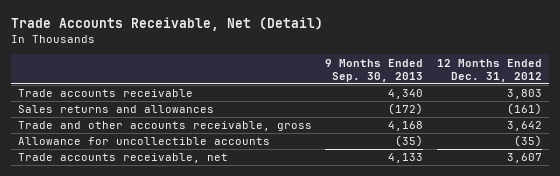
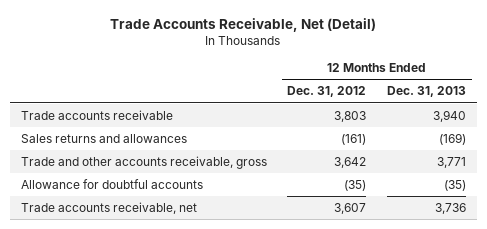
- | 9 Months Ended Sep. 30, 2013 | 12 Months Ended Dec. 31, 2012
+ | 12 Months Ended Dec. 31, 2012 | 12 Months Ended Dec. 31, 2013
- Allowance for uncollectible accounts | (35) | (35)
+ Allowance for doubtful accounts | (35) | (35)

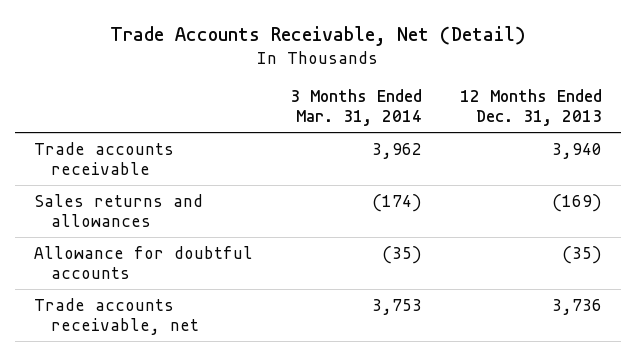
- | 12 Months Ended Dec. 31, 2012 | 12 Months Ended Dec. 31, 2013
+ | 3 Months Ended Mar. 31, 2014 | 12 Months Ended Dec. 31, 2013
- Trade and other accounts receivable, gross | 3,642 | 3,771

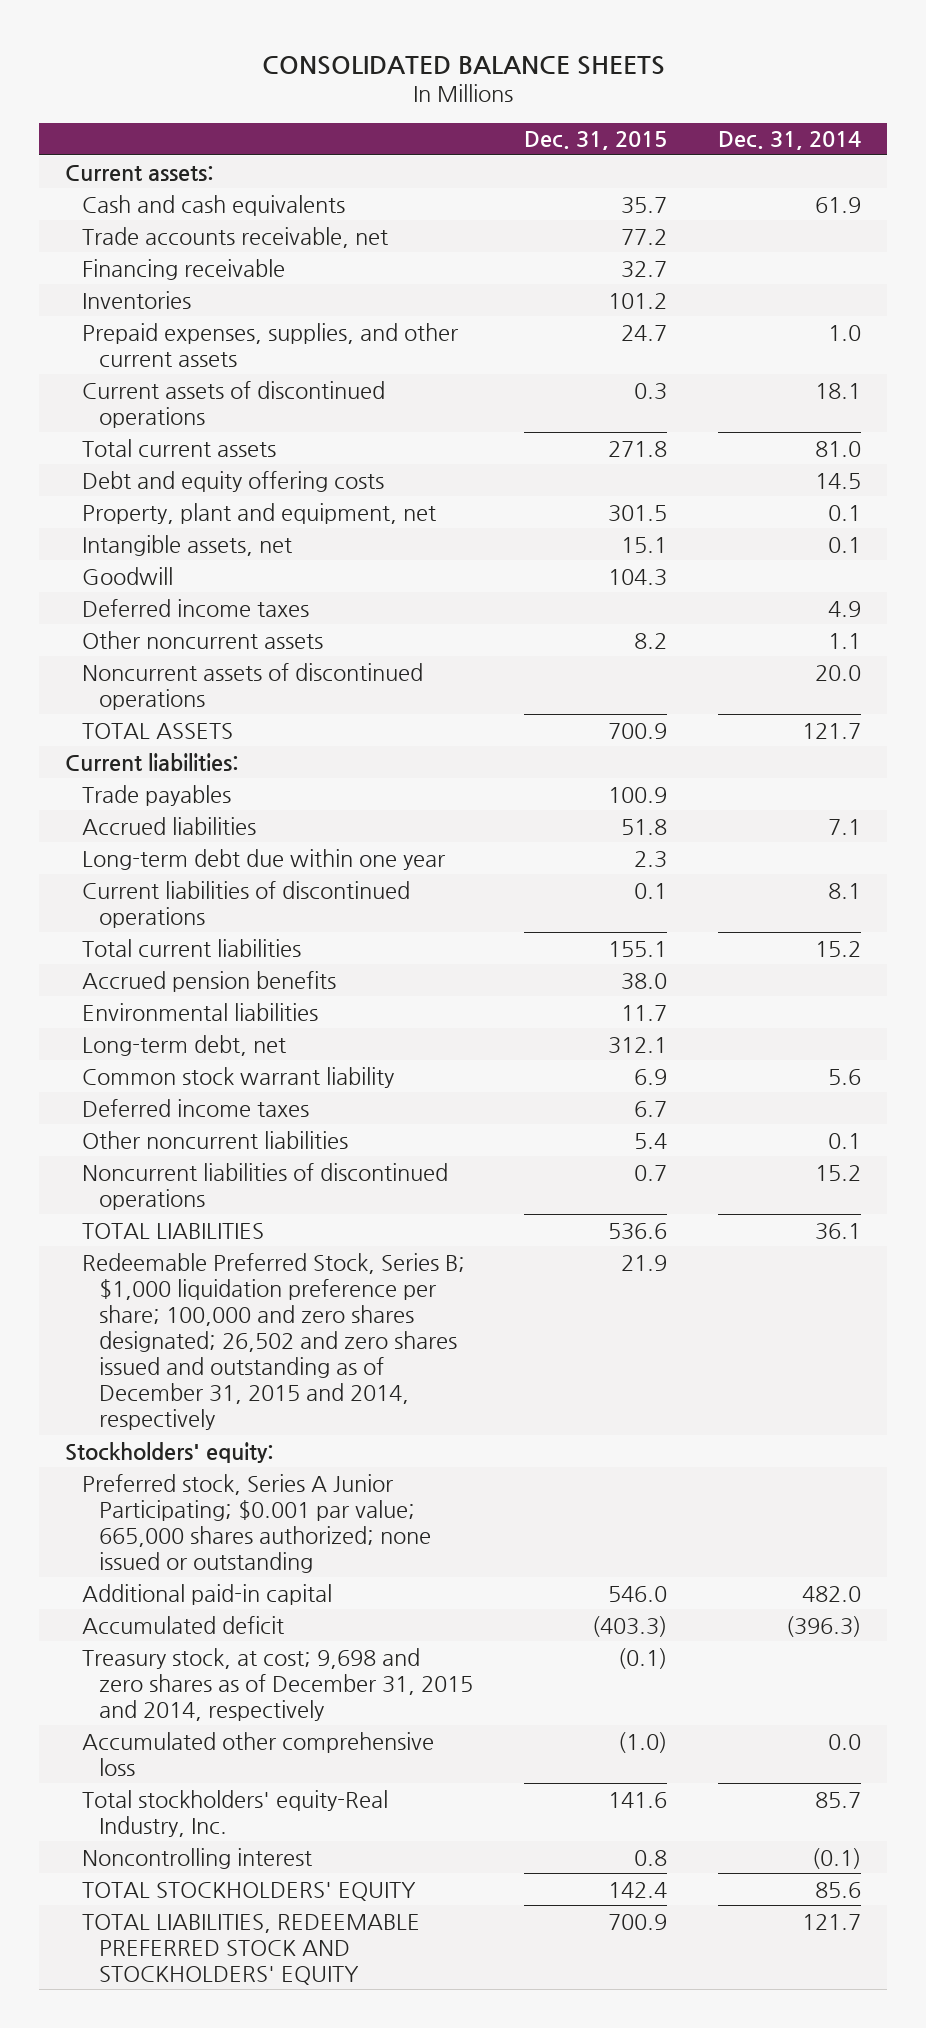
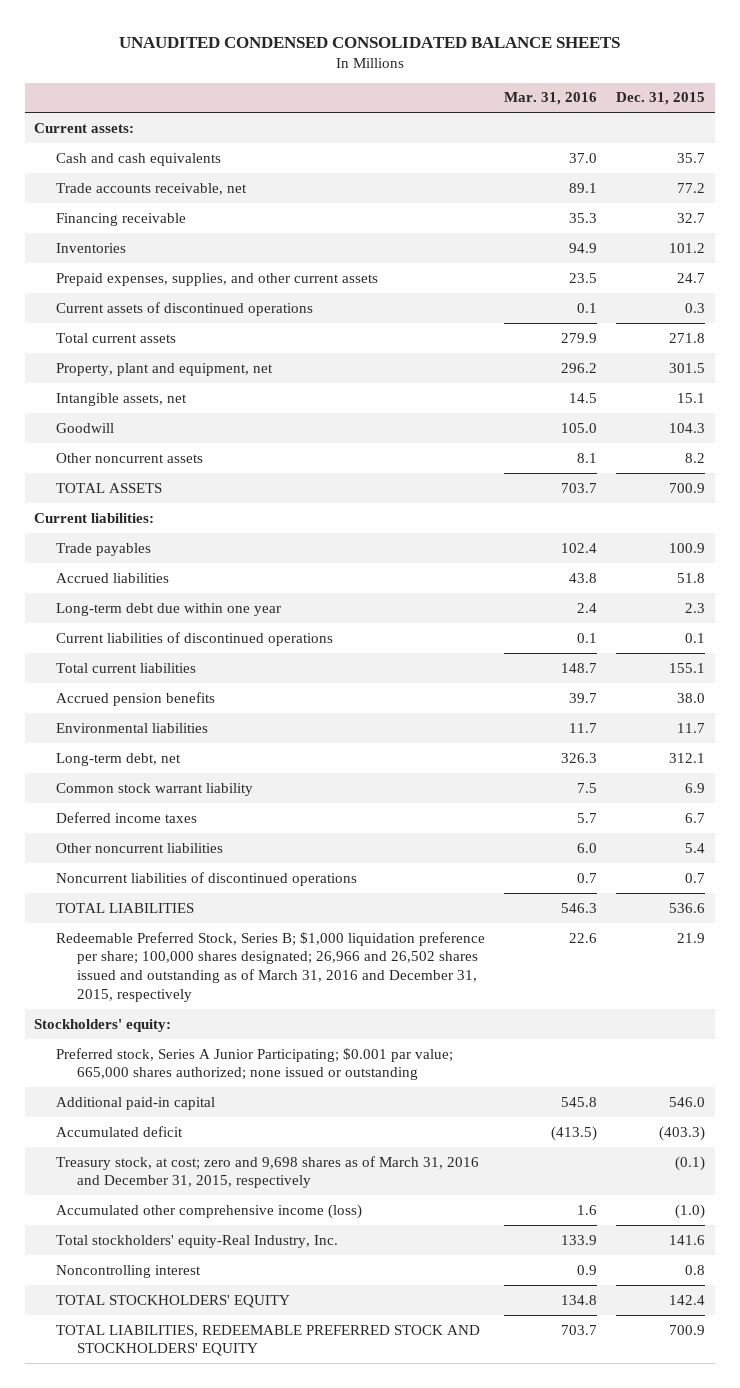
- CONSOLIDATED BALANCE SHEETS
+ UNAUDITED CONDENSED CONSOLIDATED BALANCE SHEETS
- | Dec. 31, 2015 | Dec. 31, 2014
+ | Mar. 31, 2016 | Dec. 31, 2015
- Debt and equity offering costs | | 14.5
- Deferred income taxes | | 4.9
- Noncurrent assets of discontinued operations | | 20.0
- Redeemable Preferred Stock, Series B; $1,000 liquidation preference per share; 100,000 and zero shares designated; 26,502 and zero shares issued and outstanding as of December 31, 2015 and 2014, respectively | 21.9 |
+ Redeemable Preferred Stock, Series B; $1,000 liquidation preference per share; 100,000 shares designated; 26,966 and 26,502 shares issued and outstanding as of March 31, 2016 and December 31, 2015, respectively | 22.6 | 21.9
- Treasury stock, at cost; 9,698 and zero shares as of December 31, 2015 and 2014, respectively | (0.1) |
- Accumulated other comprehensive loss | (1.0) | 0.0
+ Treasury stock, at cost; zero and 9,698 shares as of March 31, 2016 and December 31, 2015, respectively | | (0.1)
+ Accumulated other comprehensive income (loss) | 1.6 | (1.0)

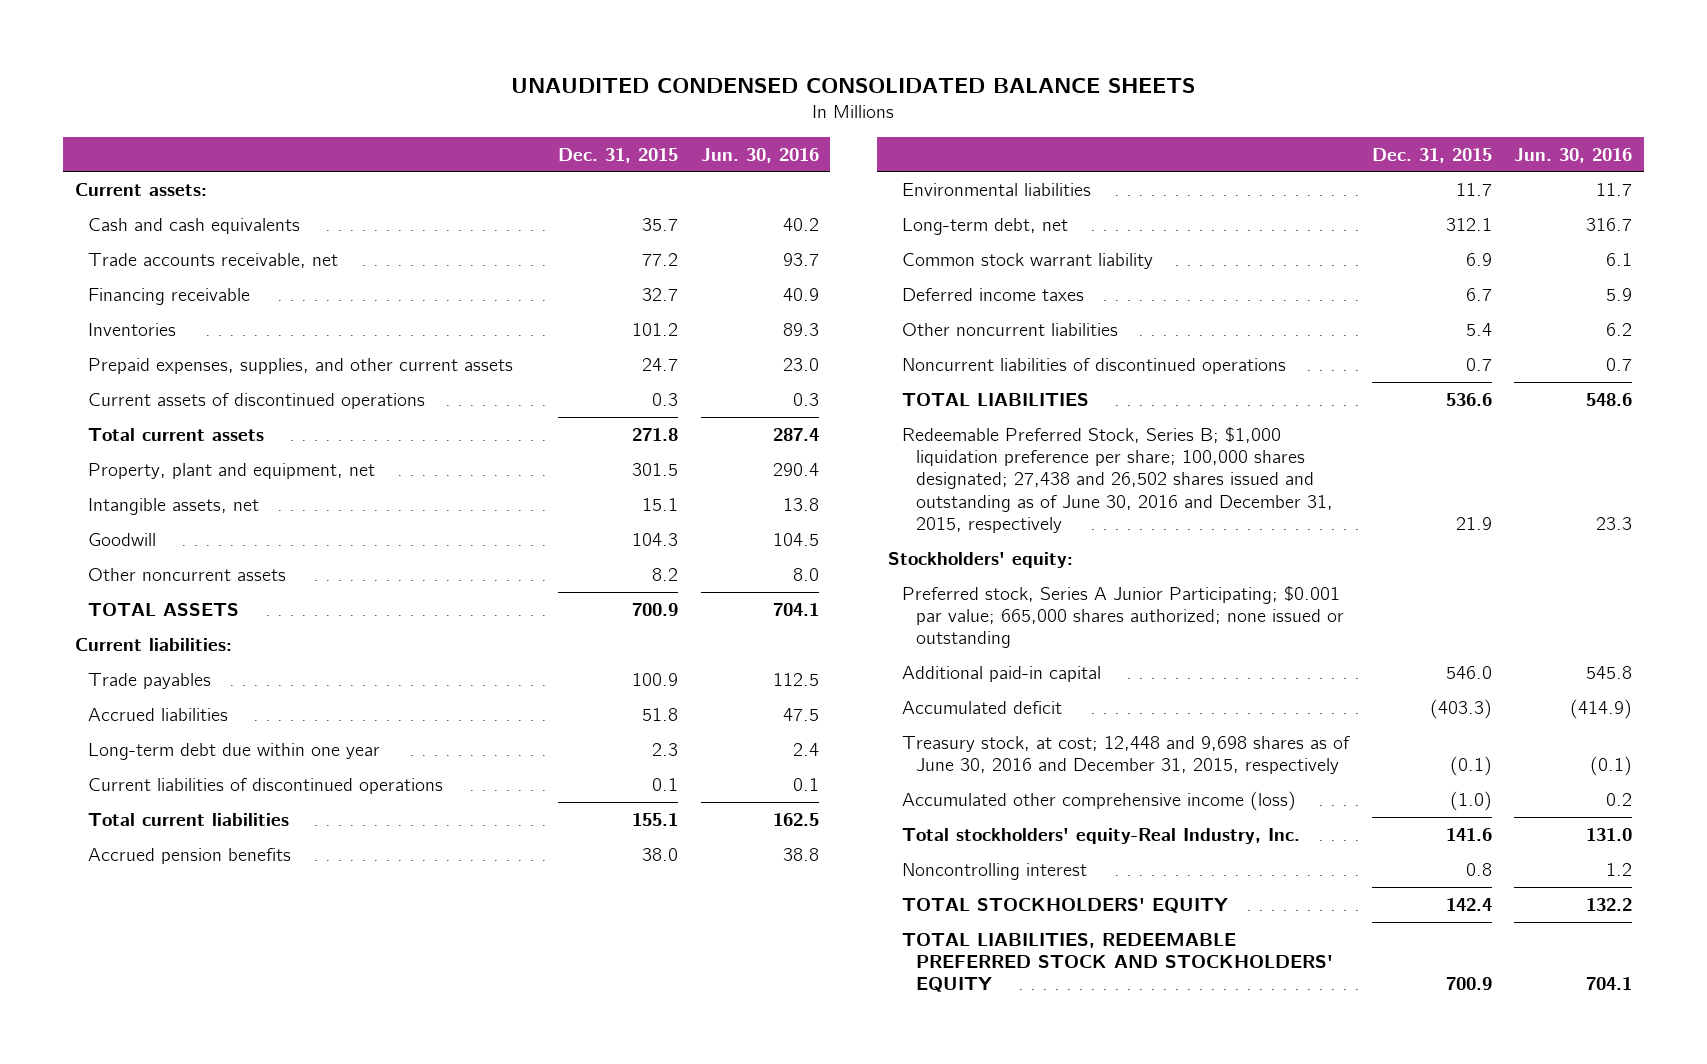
- | Mar. 31, 2016 | Dec. 31, 2015
+ | Dec. 31, 2015 | Jun. 30, 2016
- Redeemable Preferred Stock, Series B; $1,000 liquidation preference per share; 100,000 shares designated; 26,966 and 26,502 shares issued and outstanding as of March 31, 2016 and December 31, 2015, respectively | 22.6 | 21.9
+ Redeemable Preferred Stock, Series B; $1,000 liquidation preference per share; 100,000 shares designated; 27,438 and 26,502 shares issued and outstanding as of June 30, 2016 and December 31, 2015, respectively | 21.9 | 23.3
- Treasury stock, at cost; zero and 9,698 shares as of March 31, 2016 and December 31, 2015, respectively | | (0.1)
+ Treasury stock, at cost; 12,448 and 9,698 shares as of June 30, 2016 and December 31, 2015, respectively | (0.1) | (0.1)

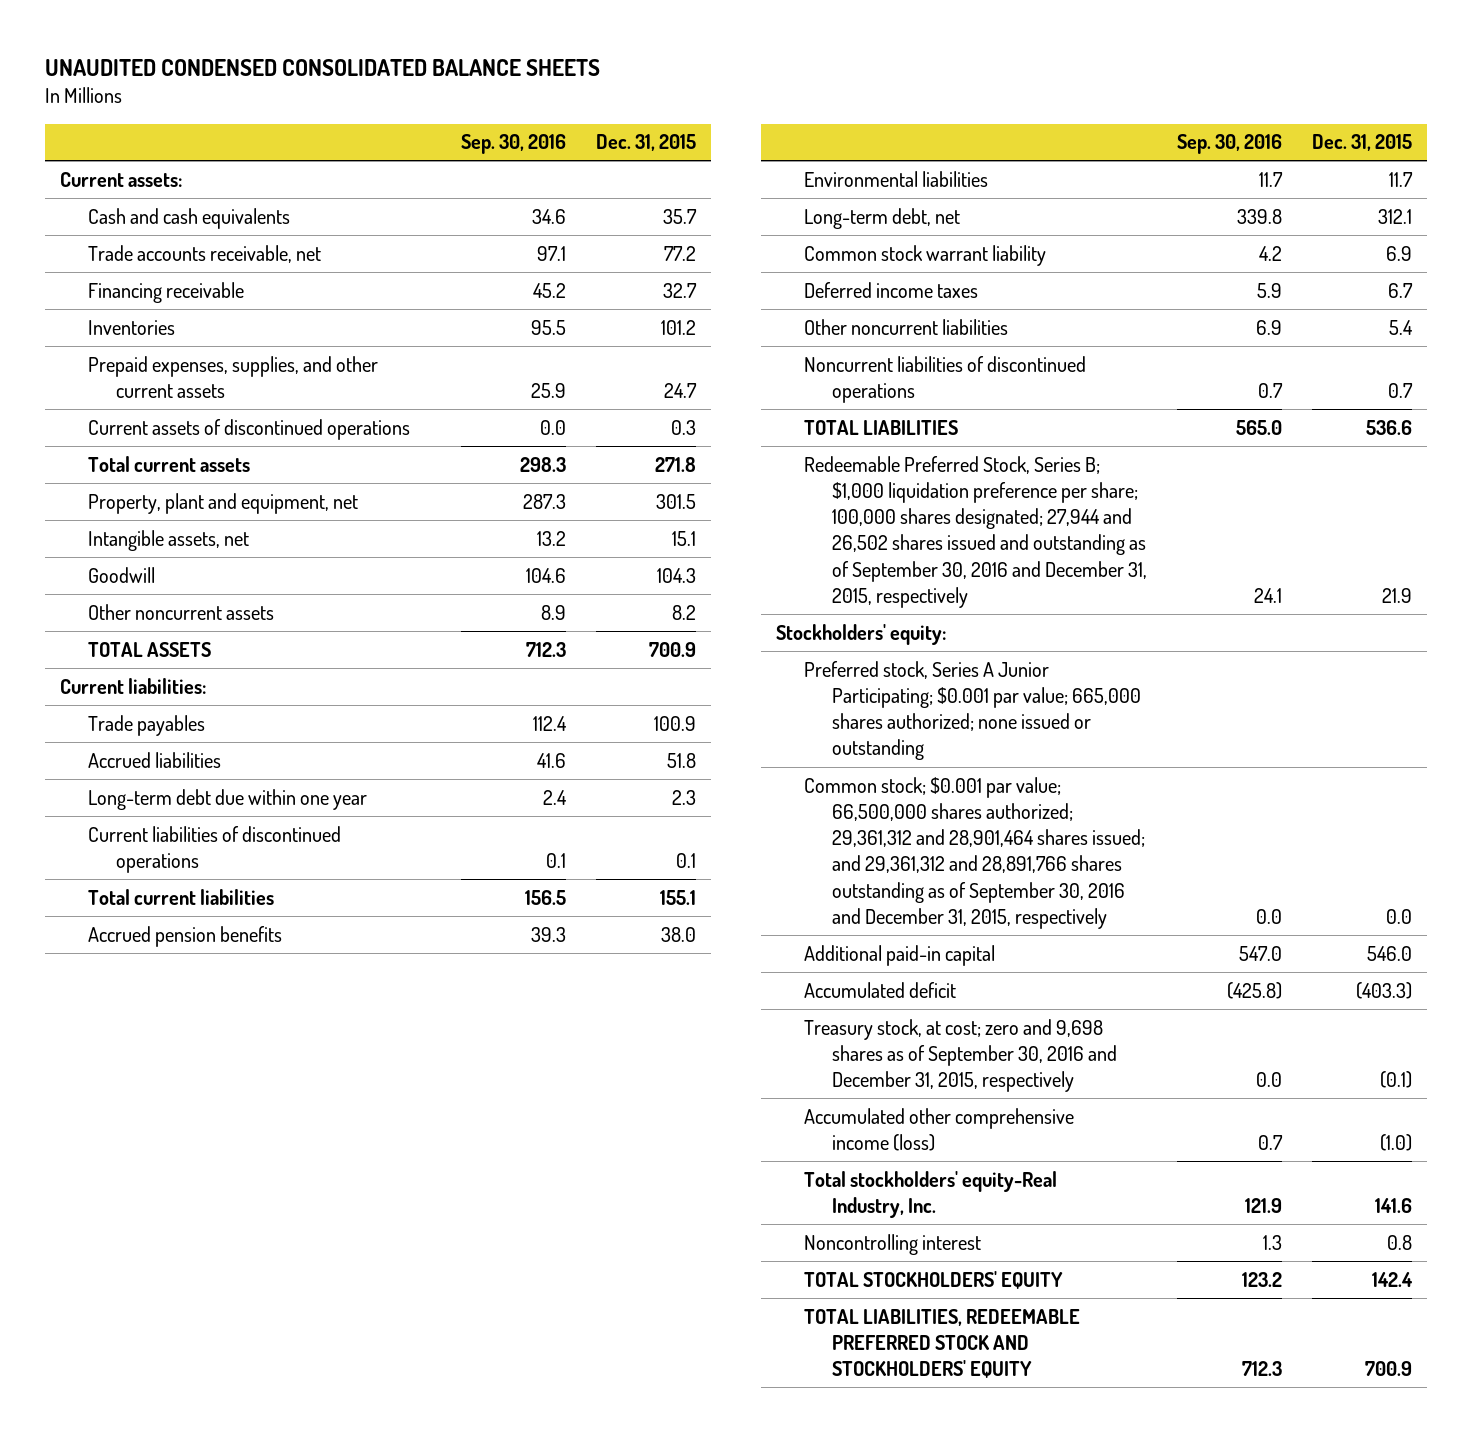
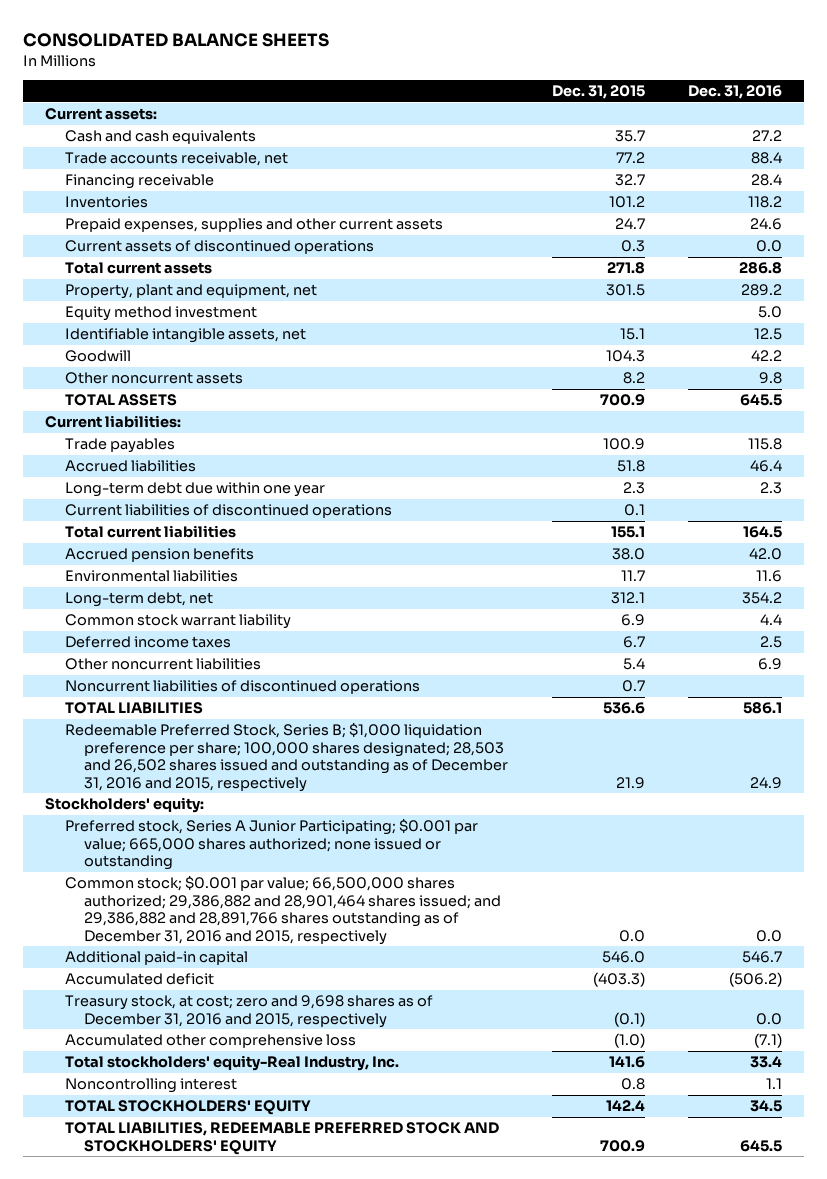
- UNAUDITED CONDENSED CONSOLIDATED BALANCE SHEETS
+ CONSOLIDATED BALANCE SHEETS
- | Sep. 30, 2016 | Dec. 31, 2015
+ | Dec. 31, 2015 | Dec. 31, 2016
- Prepaid expenses, supplies, and other current assets | 25.9 | 24.7
+ Prepaid expenses, supplies and other current assets | 24.7 | 24.6
- Intangible assets, net | 13.2 | 15.1
+ Equity method investment | | 5.0
+ Identifiable intangible assets, net | 15.1 | 12.5
- Redeemable Preferred Stock, Series B; $1,000 liquidation preference per share; 100,000 shares designated; 27,944 and 26,502 shares issued and outstanding as of September 30, 2016 and December 31, 2015, respectively | 24.1 | 21.9
+ Redeemable Preferred Stock, Series B; $1,000 liquidation preference per share; 100,000 shares designated; 28,503 and 26,502 shares issued and outstanding as of December 31, 2016 and 2015, respectively | 21.9 | 24.9
- Common stock; $0.001 par value; 66,500,000 shares authorized; 29,361,312 and 28,901,464 shares issued; and 29,361,312 and 28,891,766 shares outstanding as of September 30, 2016 and December 31, 2015, respectively | 0.0 | 0.0
+ Common stock; $0.001 par value; 66,500,000 shares authorized; 29,386,882 and 28,901,464 shares issued; and 29,386,882 and 28,891,766 shares outstanding as of December 31, 2016 and 2015, respectively | 0.0 | 0.0
- Treasury stock, at cost; zero and 9,698 shares as of September 30, 2016 and December 31, 2015, respectively | 0.0 | (0.1)
- Accumulated other comprehensive income (loss) | 0.7 | (1.0)
+ Treasury stock, at cost; zero and 9,698 shares as of December 31, 2016 and 2015, respectively | (0.1) | 0.0
+ Accumulated other comprehensive loss | (1.0) | (7.1)

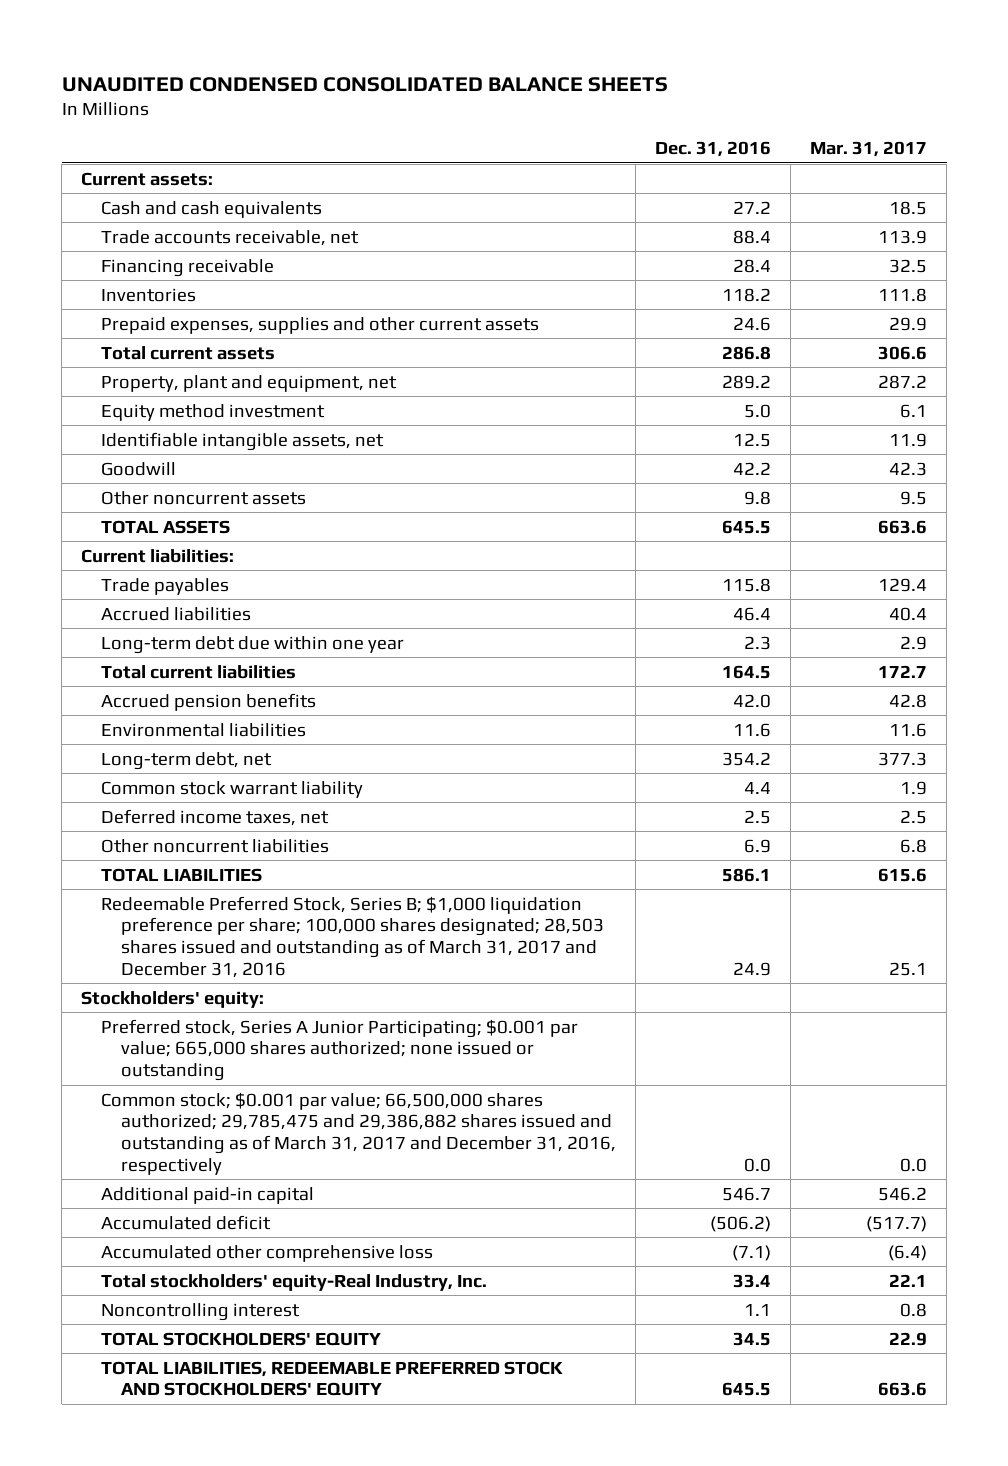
- CONSOLIDATED BALANCE SHEETS
+ UNAUDITED CONDENSED CONSOLIDATED BALANCE SHEETS
- | Dec. 31, 2015 | Dec. 31, 2016
+ | Dec. 31, 2016 | Mar. 31, 2017
- Current assets of discontinued operations | 0.3 | 0.0
- Current liabilities of discontinued operations | 0.1 |
- Deferred income taxes | 6.7 | 2.5
+ Deferred income taxes, net | 2.5 | 2.5
- Noncurrent liabilities of discontinued operations | 0.7 |
- Redeemable Preferred Stock, Series B; $1,000 liquidation preference per share; 100,000 shares designated; 28,503 and 26,502 shares issued and outstanding as of December 31, 2016 and 2015, respectively | 21.9 | 24.9
+ Redeemable Preferred Stock, Series B; $1,000 liquidation preference per share; 100,000 shares designated; 28,503 shares issued and outstanding as of March 31, 2017 and December 31, 2016 | 24.9 | 25.1
- Common stock; $0.001 par value; 66,500,000 shares authorized; 29,386,882 and 28,901,464 shares issued; and 29,386,882 and 28,891,766 shares outstanding as of December 31, 2016 and 2015, respectively | 0.0 | 0.0
+ Common stock; $0.001 par value; 66,500,000 shares authorized; 29,785,475 and 29,386,882 shares issued and outstanding as of March 31, 2017 and December 31, 2016, respectively | 0.0 | 0.0
- Treasury stock, at cost; zero and 9,698 shares as of December 31, 2016 and 2015, respectively | (0.1) | 0.0

